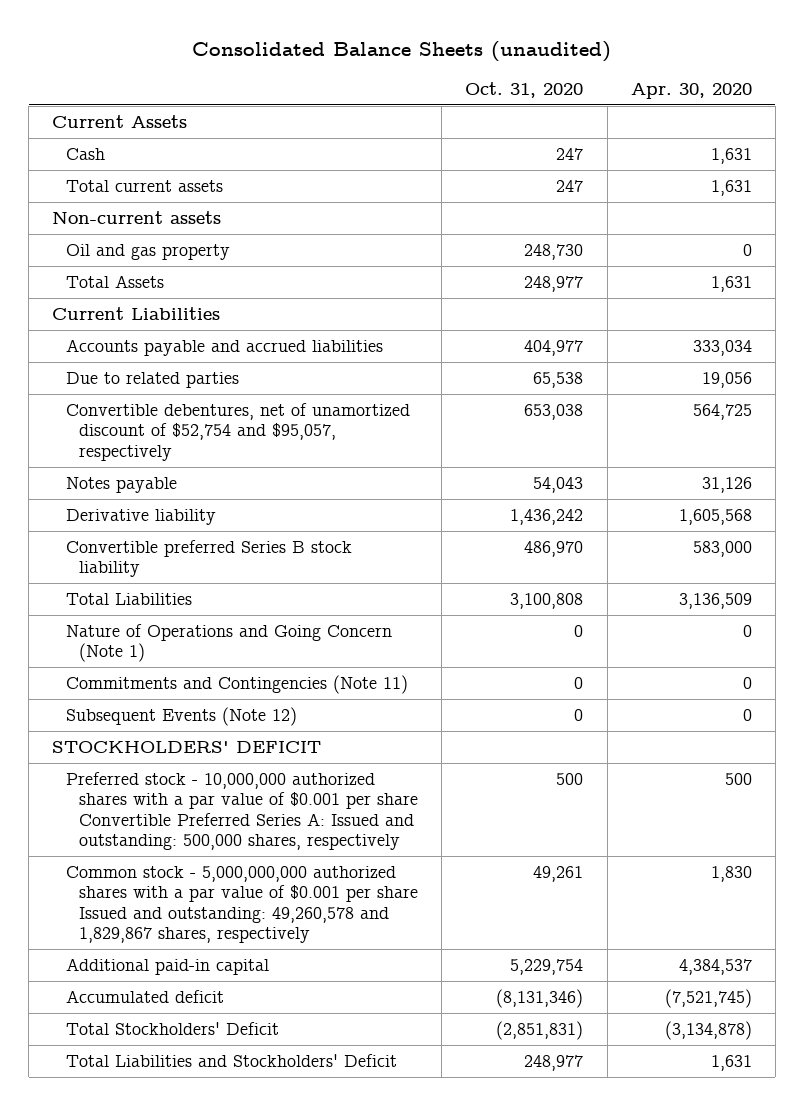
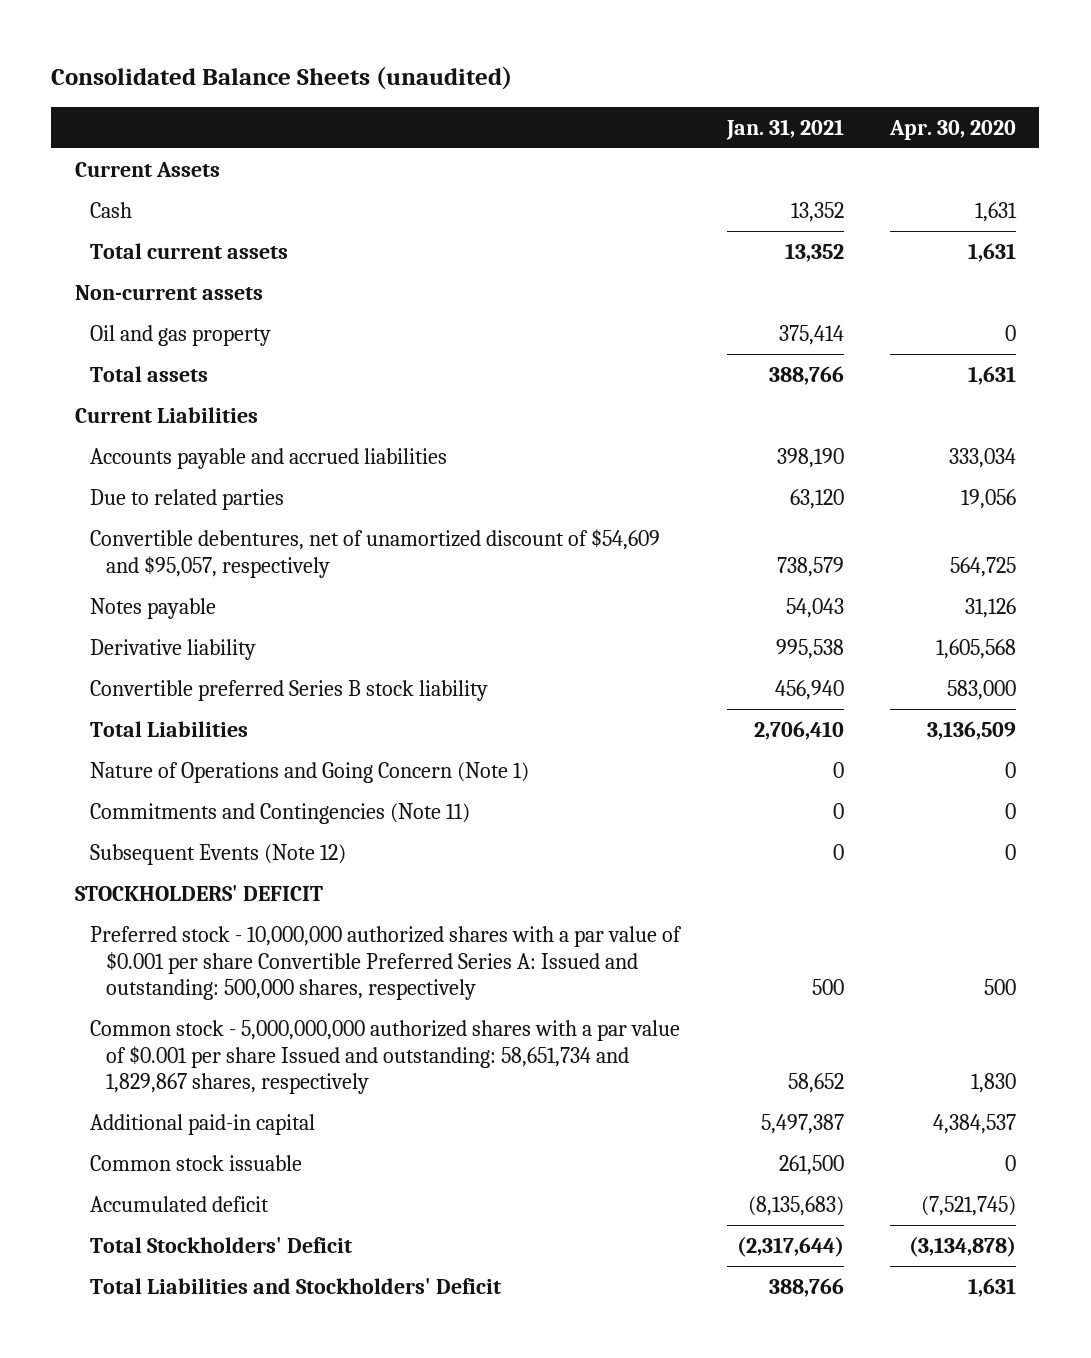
- | Oct. 31, 2020 | Apr. 30, 2020
+ | Jan. 31, 2021 | Apr. 30, 2020
- Total Assets | 248,977 | 1,631
+ Total assets | 388,766 | 1,631
- Convertible debentures, net of unamortized discount of $52,754 and $95,057, respectively | 653,038 | 564,725
+ Convertible debentures, net of unamortized discount of $54,609 and $95,057, respectively | 738,579 | 564,725
- Common stock - 5,000,000,000 authorized shares with a par value of $0.001 per share Issued and outstanding: 49,260,578 and 1,829,867 shares, respectively | 49,261 | 1,830
+ Common stock - 5,000,000,000 authorized shares with a par value of $0.001 per share Issued and outstanding: 58,651,734 and 1,829,867 shares, respectively | 58,652 | 1,830
+ Common stock issuable | 261,500 | 0

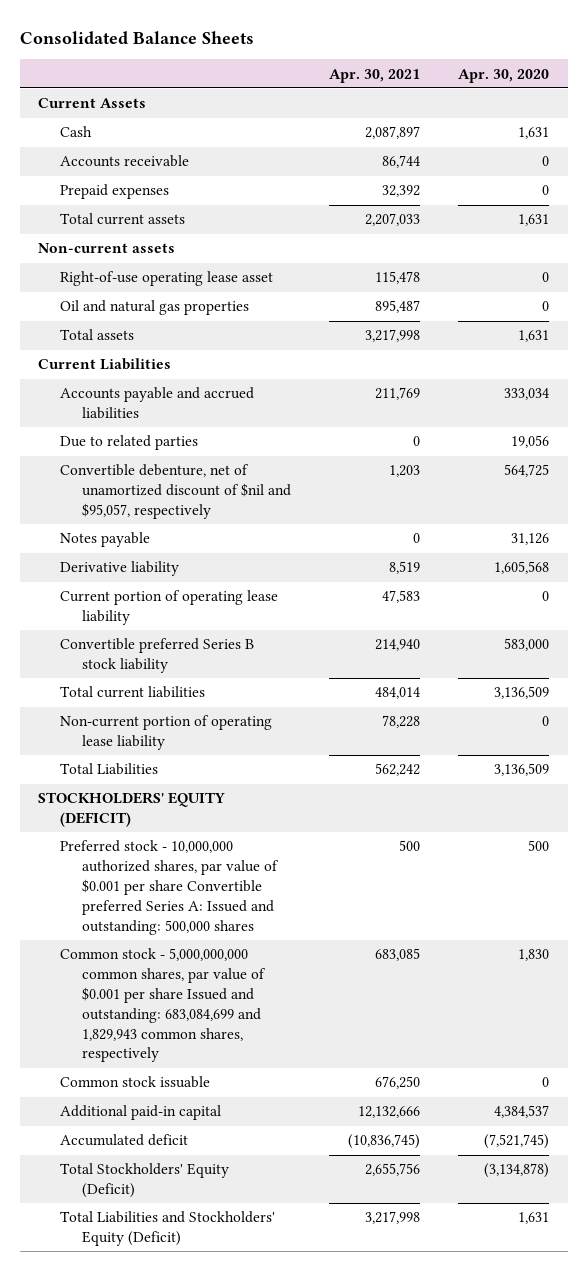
- Consolidated Balance Sheets (unaudited)
+ Consolidated Balance Sheets
- | Jan. 31, 2021 | Apr. 30, 2020
+ | Apr. 30, 2021 | Apr. 30, 2020
+ Accounts receivable | 86,744 | 0
+ Prepaid expenses | 32,392 | 0
- Oil and gas property | 375,414 | 0
+ Right-of-use operating lease asset | 115,478 | 0
+ Oil and natural gas properties | 895,487 | 0
- Convertible debentures, net of unamortized discount of $54,609 and $95,057, respectively | 738,579 | 564,725
+ Convertible debenture, net of unamortized discount of $nil and $95,057, respectively | 1,203 | 564,725
+ Current portion of operating lease liability | 47,583 | 0
+ Total current liabilities | 484,014 | 3,136,509
+ Non-current portion of operating lease liability | 78,228 | 0
- Nature of Operations and Going Concern (Note 1) | 0 | 0
- Commitments and Contingencies (Note 11) | 0 | 0
- Subsequent Events (Note 12) | 0 | 0
- STOCKHOLDERS' DEFICIT
- Preferred stock - 10,000,000 authorized shares with a par value of $0.001 per share Convertible Preferred Series A: Issued and outstanding: 500,000 shares, respectively | 500 | 500
- Common stock - 5,000,000,000 authorized shares with a par value of $0.001 per share Issued and outstanding: 58,651,734 and 1,829,867 shares, respectively | 58,652 | 1,830
+ STOCKHOLDERS' EQUITY (DEFICIT)
+ Preferred stock - 10,000,000 authorized shares, par value of $0.001 per share Convertible preferred Series A: Issued and outstanding: 500,000 shares | 500 | 500
+ Common stock - 5,000,000,000 common shares, par value of $0.001 per share Issued and outstanding: 683,084,699 and 1,829,943 common shares, respectively | 683,085 | 1,830
moved down: Additional paid-in capital | 12,132,666 | 4,384,537
- Total Stockholders' Deficit | (2,317,644) | (3,134,878)
- Total Liabilities and Stockholders' Deficit | 388,766 | 1,631
+ Total Stockholders' Equity (Deficit) | 2,655,756 | (3,134,878)
+ Total Liabilities and Stockholders' Equity (Deficit) | 3,217,998 | 1,631

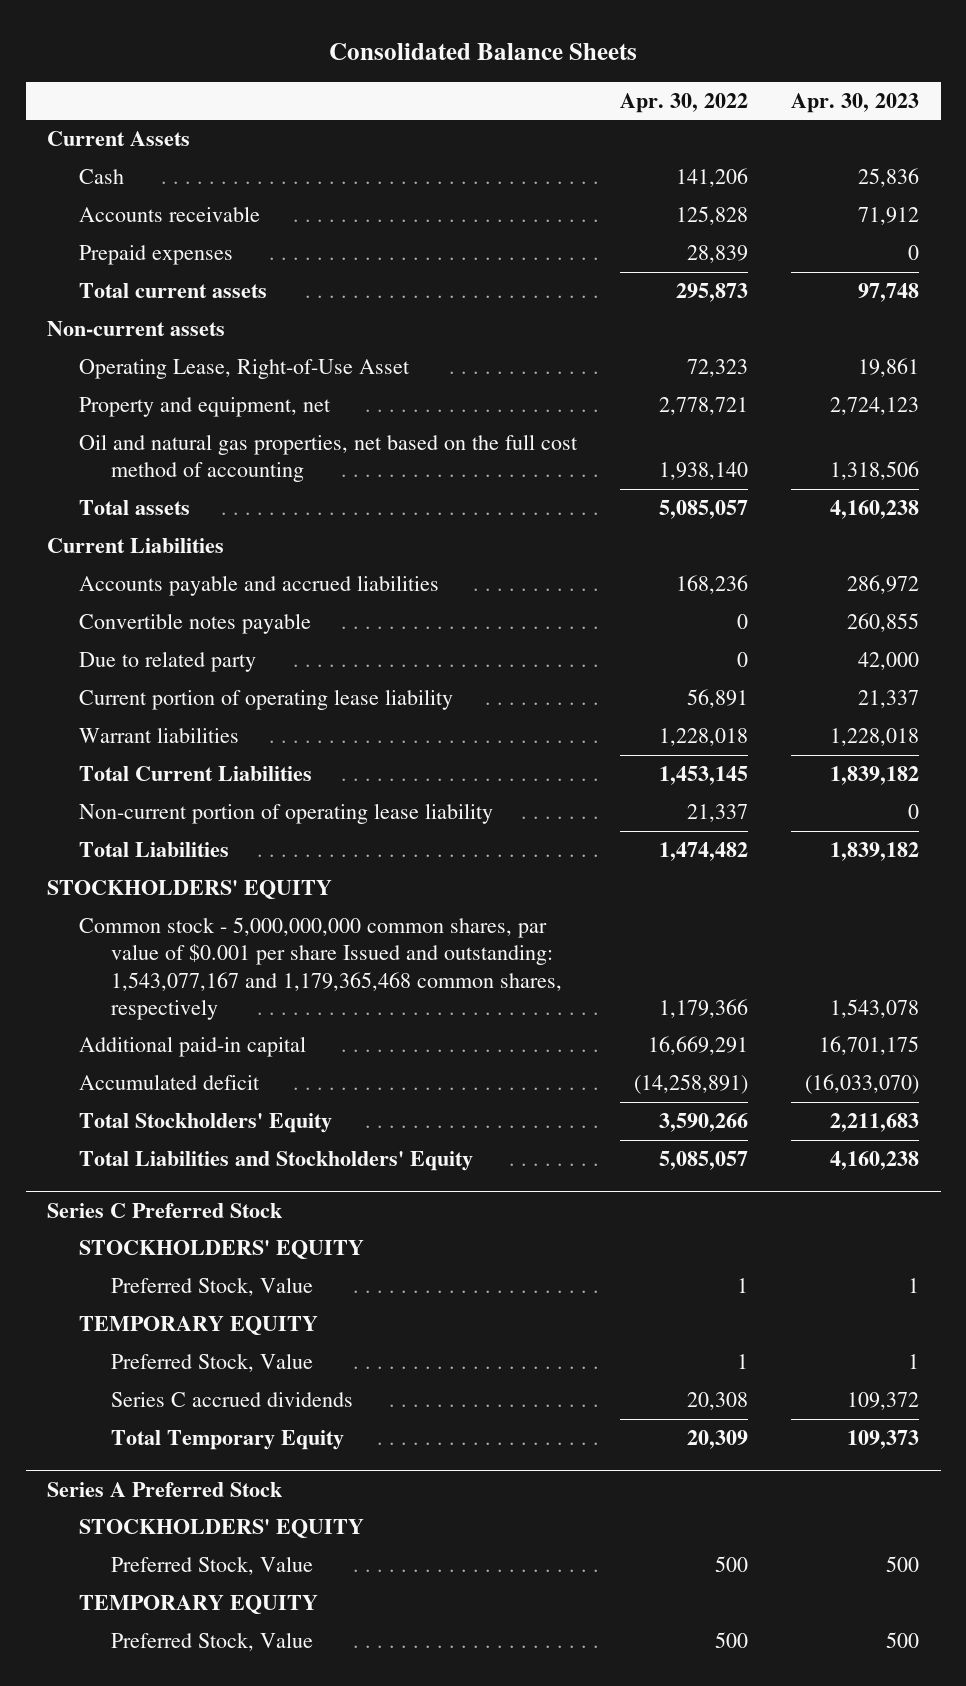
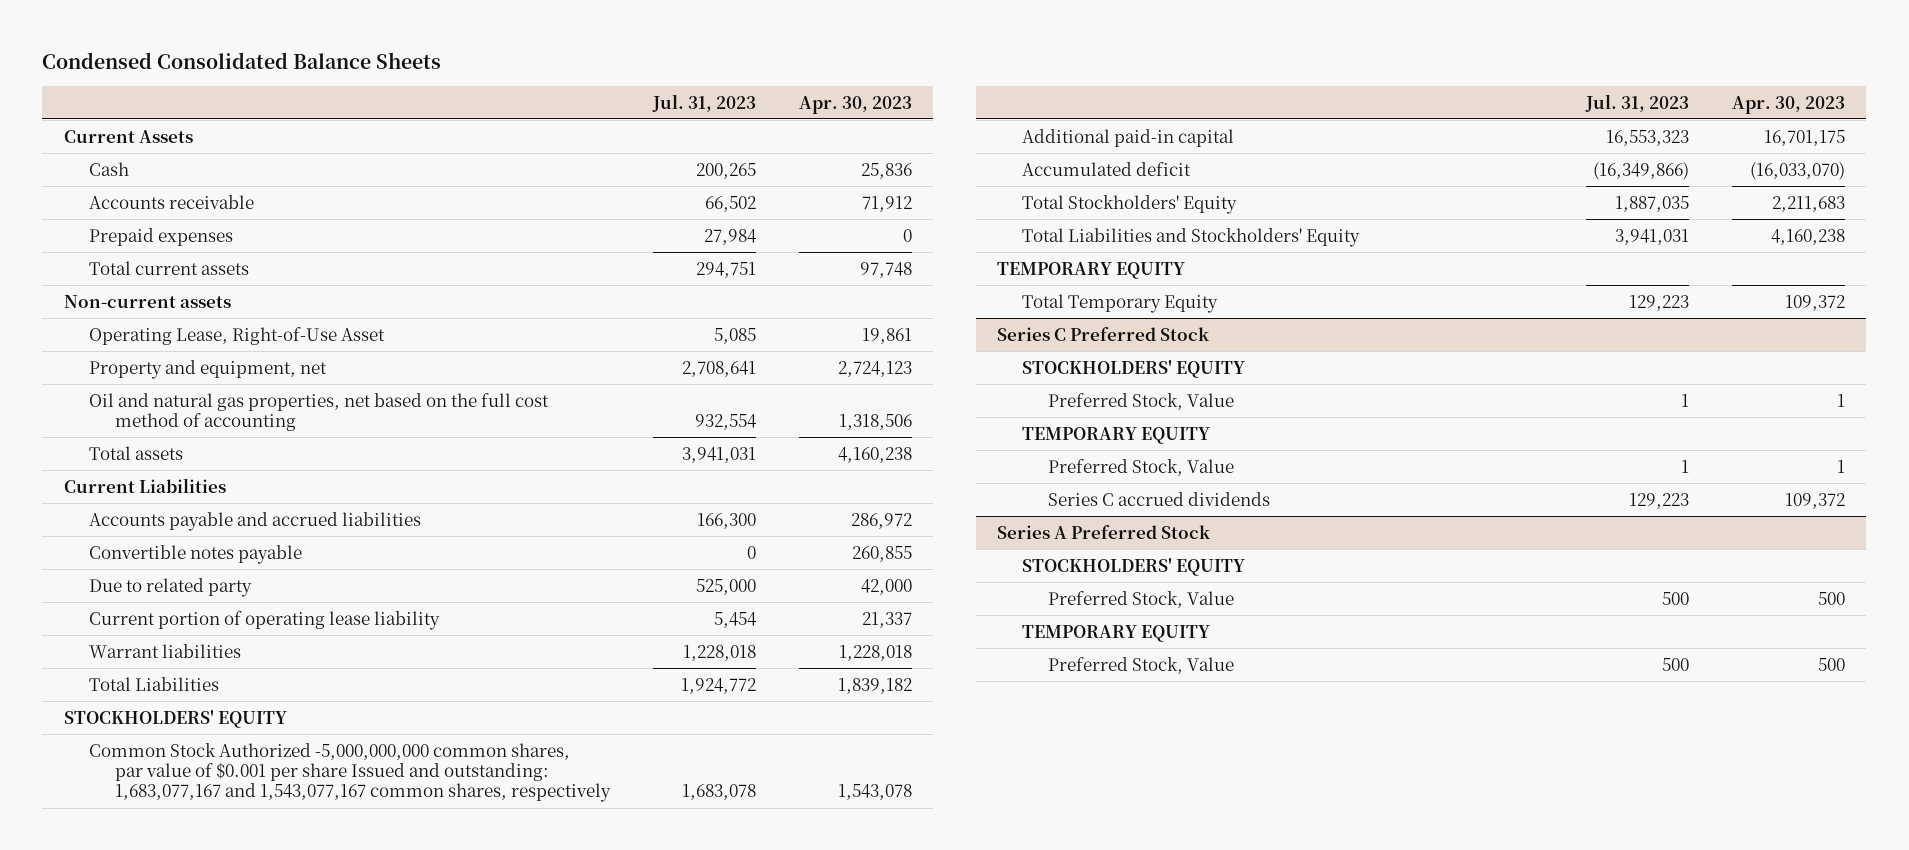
- Consolidated Balance Sheets
+ Condensed Consolidated Balance Sheets
- | Apr. 30, 2022 | Apr. 30, 2023
+ | Jul. 31, 2023 | Apr. 30, 2023
- Total Current Liabilities | 1,453,145 | 1,839,182
- Non-current portion of operating lease liability | 21,337 | 0
- Common stock - 5,000,000,000 common shares, par value of $0.001 per share Issued and outstanding: 1,543,077,167 and 1,179,365,468 common shares, respectively | 1,179,366 | 1,543,078
+ Common Stock Authorized -5,000,000,000 common shares, par value of $0.001 per share Issued and outstanding: 1,683,077,167 and 1,543,077,167 common shares, respectively | 1,683,078 | 1,543,078
+ TEMPORARY EQUITY
+ Total Temporary Equity | 129,223 | 109,372
@ Series C Preferred Stock
- Total Temporary Equity | 20,309 | 109,373

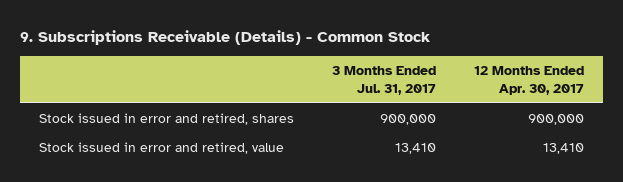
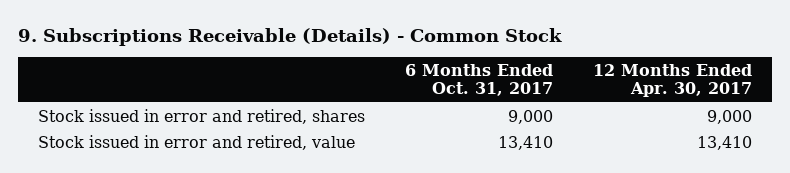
- | 3 Months Ended Jul. 31, 2017 | 12 Months Ended Apr. 30, 2017
+ | 6 Months Ended Oct. 31, 2017 | 12 Months Ended Apr. 30, 2017
- Stock issued in error and retired, shares | 900,000 | 900,000
+ Stock issued in error and retired, shares | 9,000 | 9,000

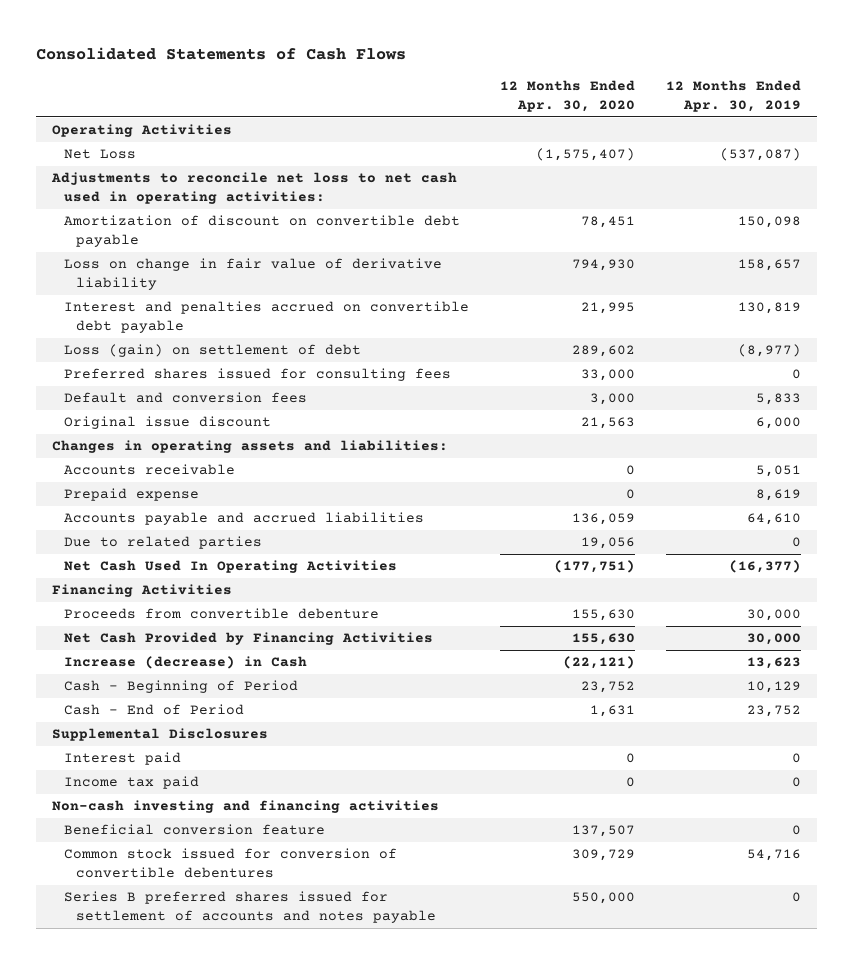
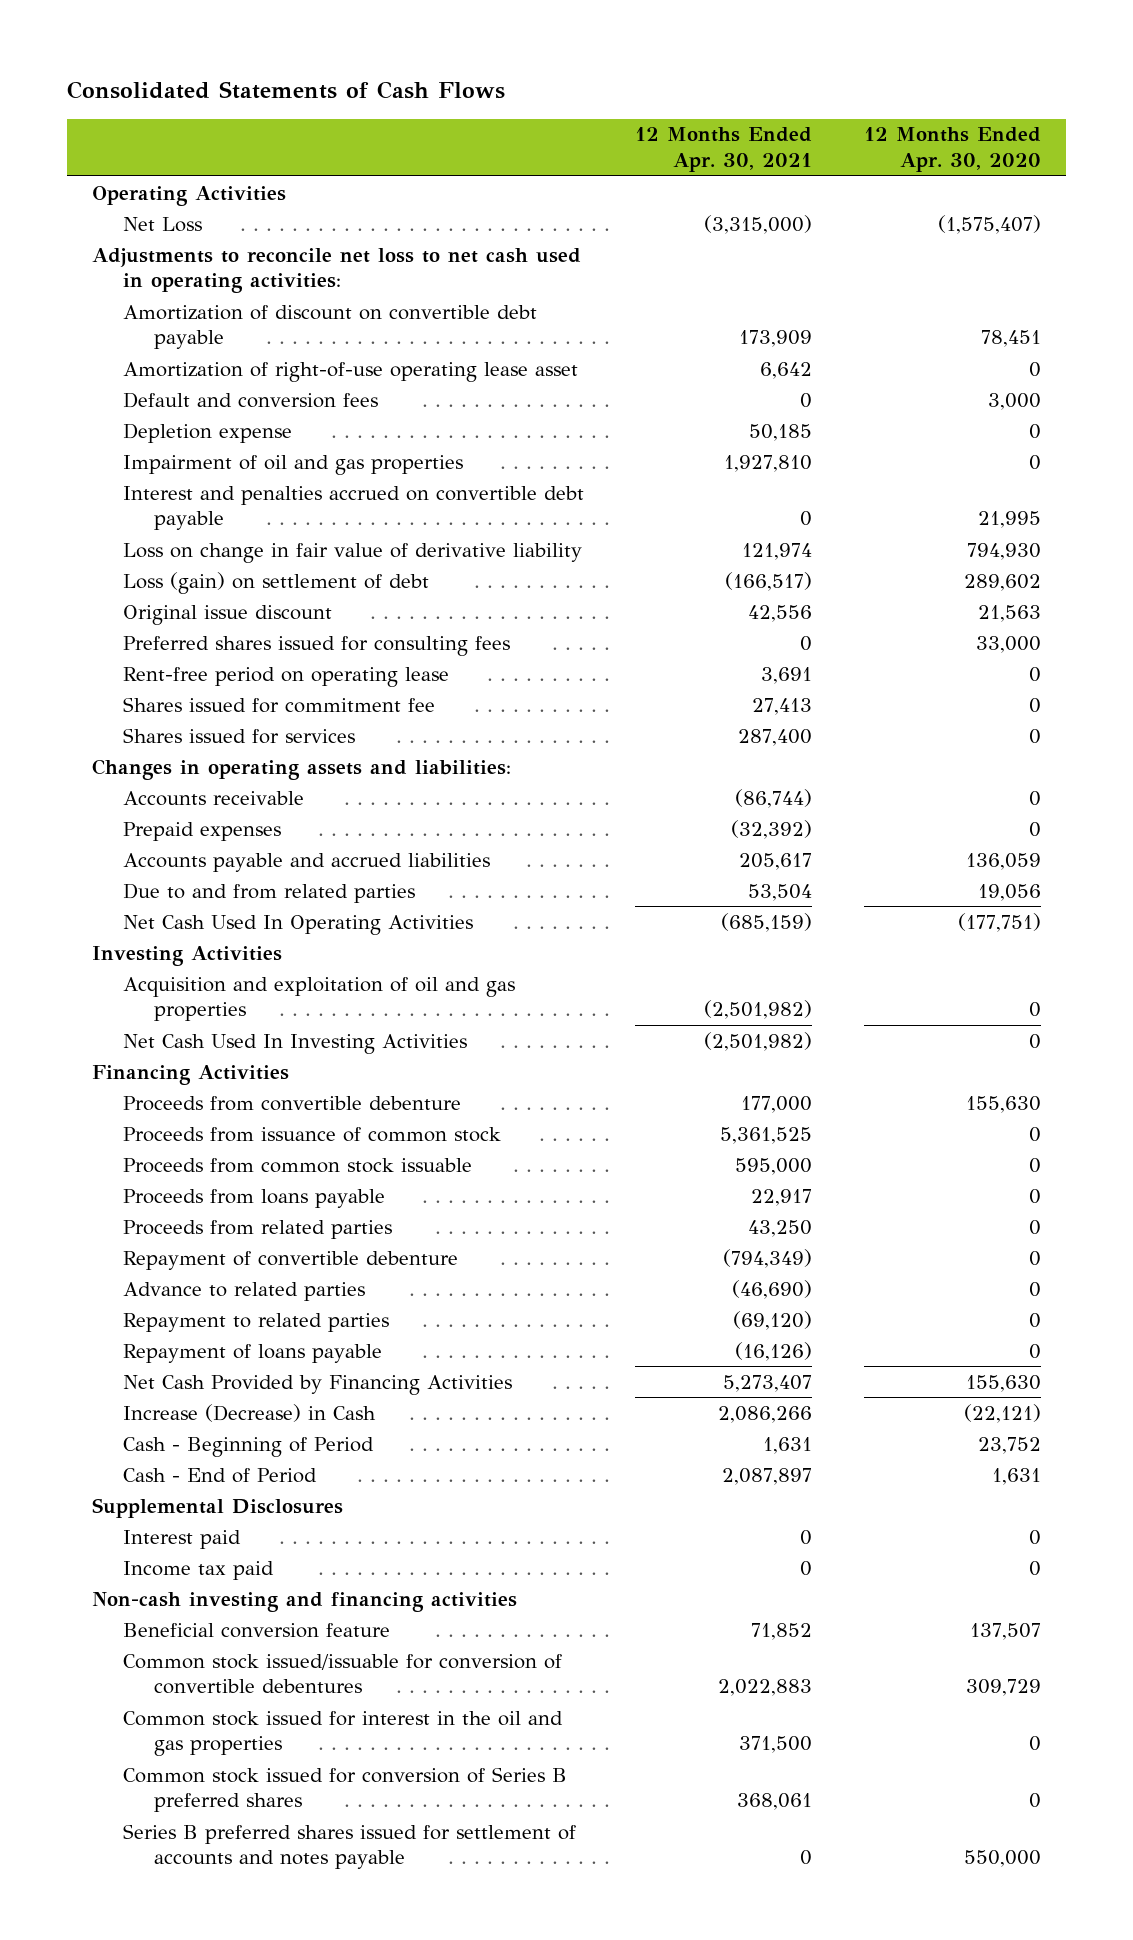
- | 12 Months Ended Apr. 30, 2020 | 12 Months Ended Apr. 30, 2019
+ | 12 Months Ended Apr. 30, 2021 | 12 Months Ended Apr. 30, 2020
+ Amortization of right-of-use operating lease asset | 6,642 | 0
moved up: Default and conversion fees | 0 | 3,000
+ Depletion expense | 50,185 | 0
+ Impairment of oil and gas properties | 1,927,810 | 0
moved down: Loss on change in fair value of derivative liability | 121,974 | 794,930
moved down: Preferred shares issued for consulting fees | 0 | 33,000
+ Rent-free period on operating lease | 3,691 | 0
+ Shares issued for commitment fee | 27,413 | 0
+ Shares issued for services | 287,400 | 0
- Prepaid expense | 0 | 8,619
+ Prepaid expenses | (32,392) | 0
- Due to related parties | 19,056 | 0
+ Due to and from related parties | 53,504 | 19,056
+ Investing Activities
+ Acquisition and exploitation of oil and gas properties | (2,501,982) | 0
+ Net Cash Used In Investing Activities | (2,501,982) | 0
+ Proceeds from issuance of common stock | 5,361,525 | 0
+ Proceeds from common stock issuable | 595,000 | 0
+ Proceeds from loans payable | 22,917 | 0
+ Proceeds from related parties | 43,250 | 0
+ Repayment of convertible debenture | (794,349) | 0
+ Advance to related parties | (46,690) | 0
+ Repayment to related parties | (69,120) | 0
+ Repayment of loans payable | (16,126) | 0
- Increase (decrease) in Cash | (22,121) | 13,623
+ Increase (Decrease) in Cash | 2,086,266 | (22,121)
- Common stock issued for conversion of convertible debentures | 309,729 | 54,716
+ Common stock issued/issuable for conversion of convertible debentures | 2,022,883 | 309,729
+ Common stock issued for interest in the oil and gas properties | 371,500 | 0
+ Common stock issued for conversion of Series B preferred shares | 368,061 | 0

